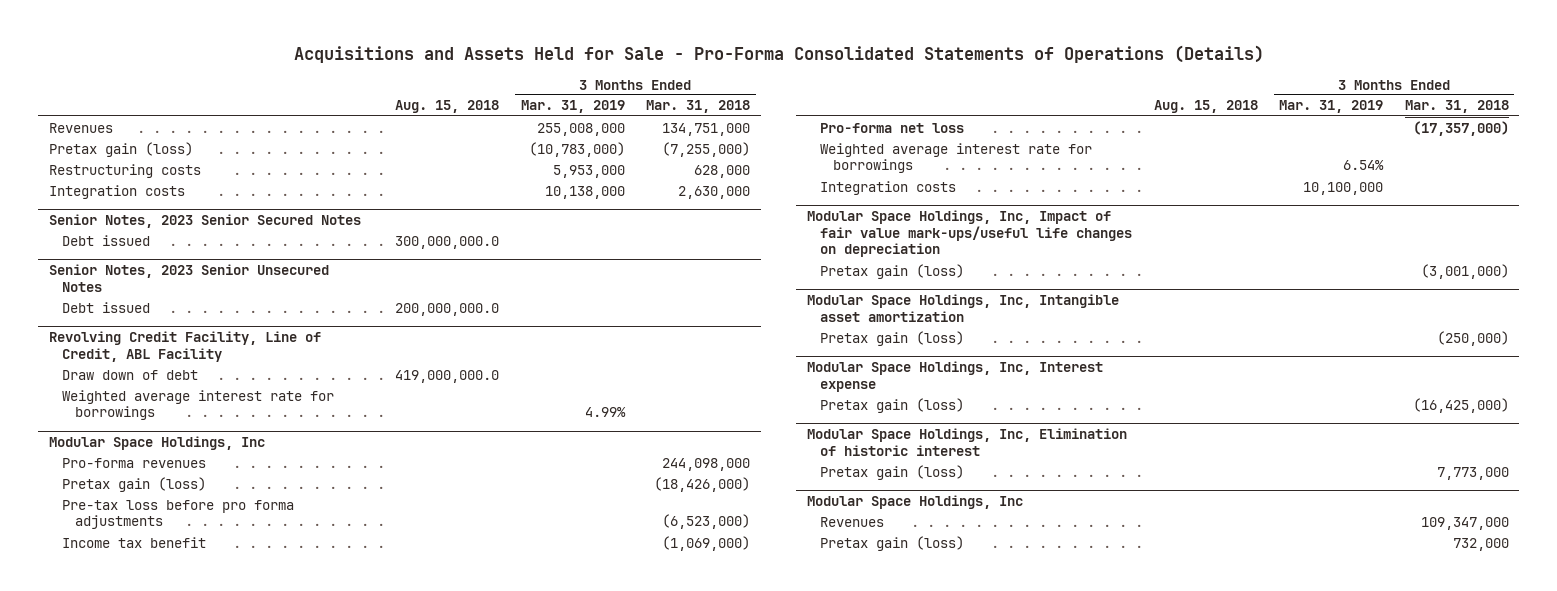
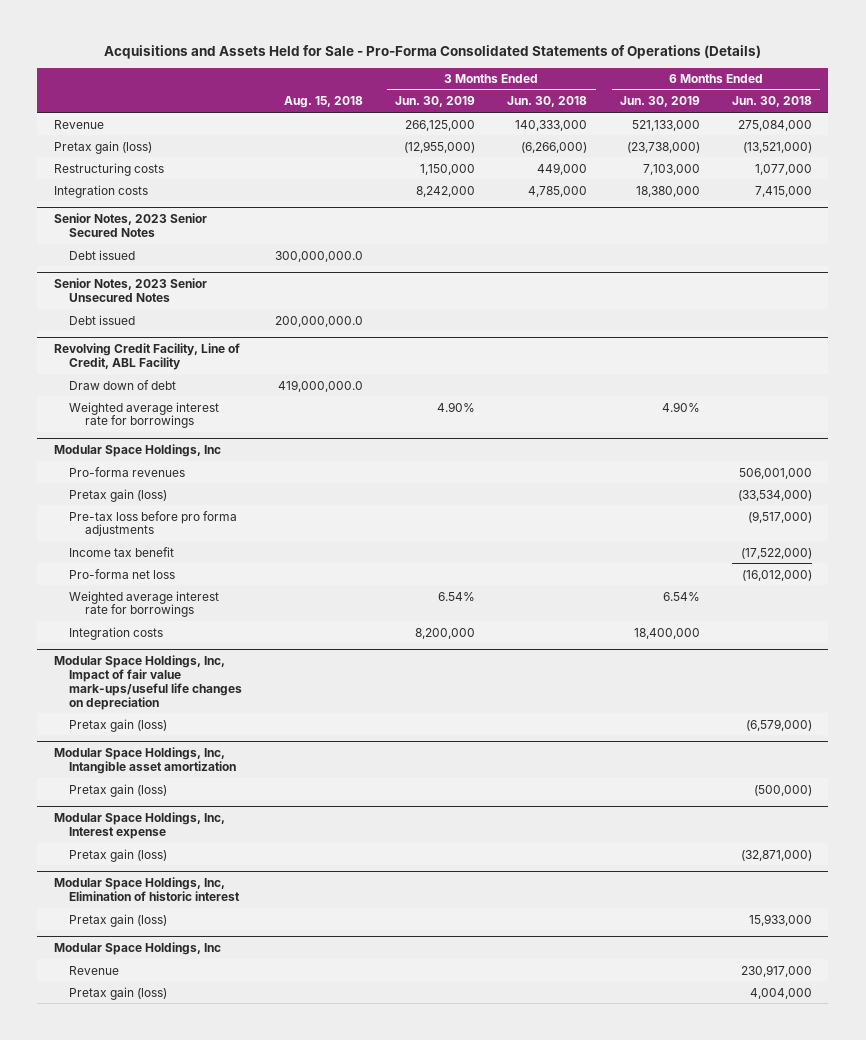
- | Aug. 15, 2018 | 3 Months Ended Mar. 31, 2019 | 3 Months Ended Mar. 31, 2018
+ | Aug. 15, 2018 | 3 Months Ended Jun. 30, 2019 | 3 Months Ended Jun. 30, 2018 | 6 Months Ended Jun. 30, 2019 | 6 Months Ended Jun. 30, 2018
- Revenues | | 255,008,000 | 134,751,000
+ Revenue | | 266,125,000 | 140,333,000 | 521,133,000 | 275,084,000
@ Modular Space Holdings, Inc
- Revenues | | | 109,347,000
+ Revenue | | | | | 230,917,000

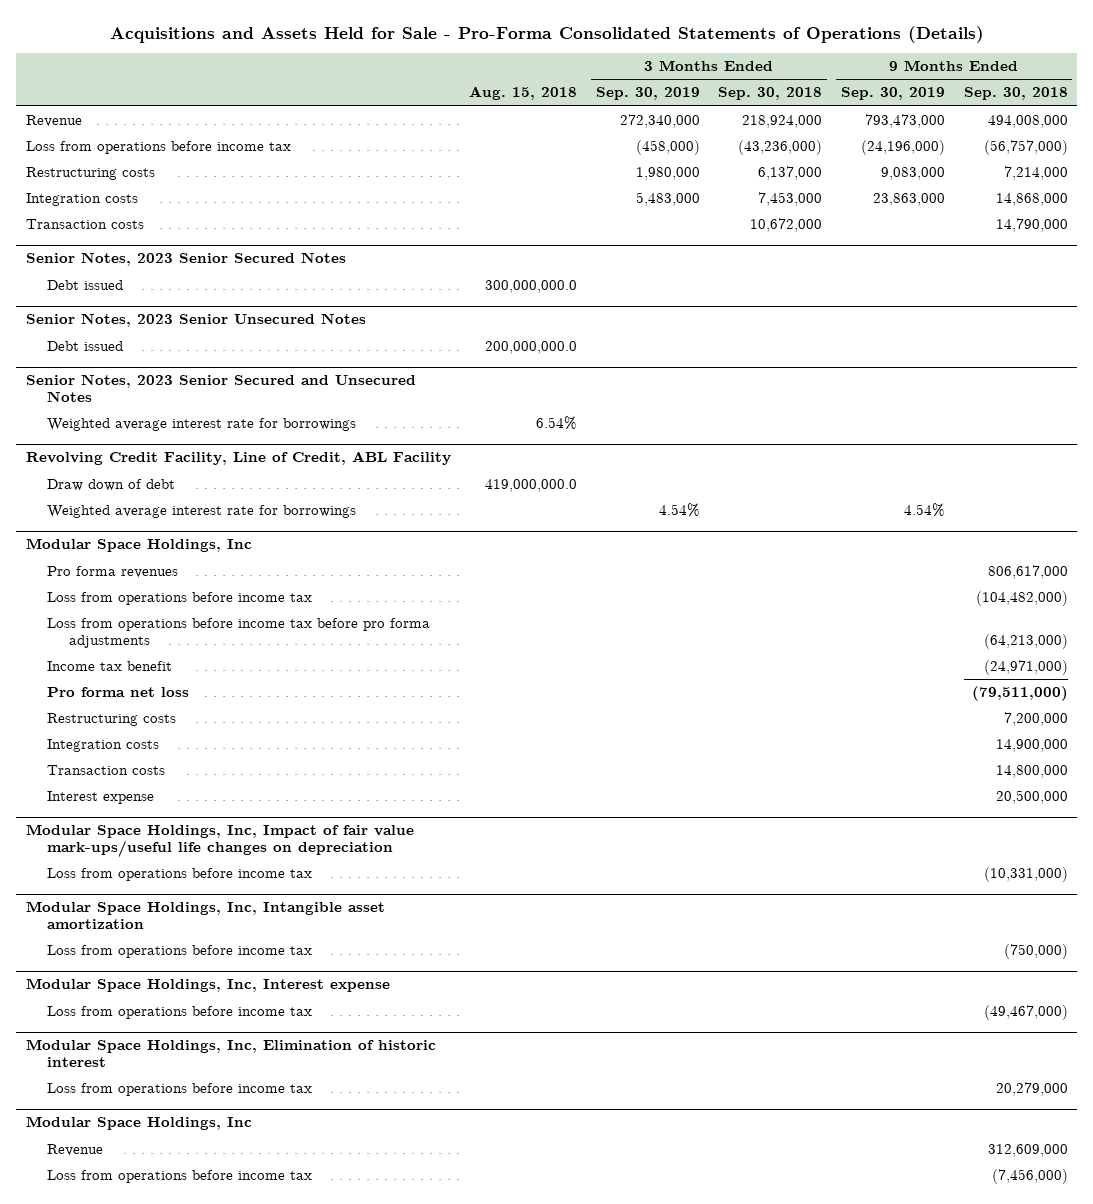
- | Aug. 15, 2018 | 3 Months Ended Jun. 30, 2019 | 3 Months Ended Jun. 30, 2018 | 6 Months Ended Jun. 30, 2019 | 6 Months Ended Jun. 30, 2018
+ | Aug. 15, 2018 | 3 Months Ended Sep. 30, 2019 | 3 Months Ended Sep. 30, 2018 | 9 Months Ended Sep. 30, 2019 | 9 Months Ended Sep. 30, 2018
- Pretax gain (loss) | | (12,955,000) | (6,266,000) | (23,738,000) | (13,521,000)
+ Loss from operations before income tax | | (458,000) | (43,236,000) | (24,196,000) | (56,757,000)
+ Transaction costs | | | 10,672,000 | | 14,790,000
+ Senior Notes, 2023 Senior Secured and Unsecured Notes
+ Weighted average interest rate for borrowings | 6.54% | | | |
@ Modular Space Holdings, Inc
- Pro-forma revenues | | | | | 506,001,000
- Pretax gain (loss) | | | | | (33,534,000)
- Pre-tax loss before pro forma adjustments | | | | | (9,517,000)
+ Pro forma revenues | | | | | 806,617,000
+ Loss from operations before income tax | | | | | (104,482,000)
+ Loss from operations before income tax before pro forma adjustments | | | | | (64,213,000)
- Pro-forma net loss | | | | | (16,012,000)
- Weighted average interest rate for borrowings | | 6.54% | | 6.54% |
+ Pro forma net loss | | | | | (79,511,000)
+ Restructuring costs | | | | | 7,200,000
+ Transaction costs | | | | | 14,800,000
+ Interest expense | | | | | 20,500,000
@ Modular Space Holdings, Inc, Impact of fair value mark-ups/useful life changes on depreciation
- Pretax gain (loss) | | | | | (6,579,000)
+ Loss from operations before income tax | | | | | (10,331,000)
@ Modular Space Holdings, Inc, Intangible asset amortization
- Pretax gain (loss) | | | | | (500,000)
+ Loss from operations before income tax | | | | | (750,000)
@ Modular Space Holdings, Inc, Interest expense
- Pretax gain (loss) | | | | | (32,871,000)
+ Loss from operations before income tax | | | | | (49,467,000)
@ Modular Space Holdings, Inc, Elimination of historic interest
- Pretax gain (loss) | | | | | 15,933,000
+ Loss from operations before income tax | | | | | 20,279,000
@ Modular Space Holdings, Inc
- Pretax gain (loss) | | | | | 4,004,000
+ Loss from operations before income tax | | | | | (7,456,000)

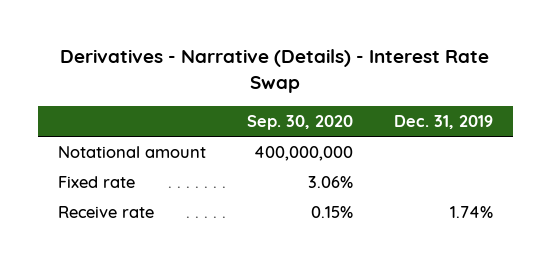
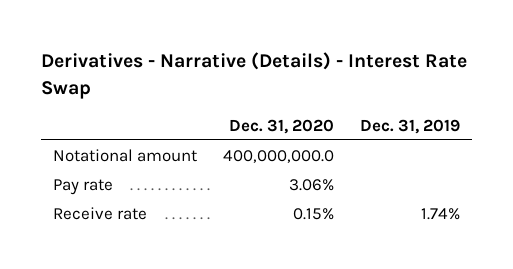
- | Sep. 30, 2020 | Dec. 31, 2019
+ | Dec. 31, 2020 | Dec. 31, 2019
- Fixed rate | 3.06% |
+ Pay rate | 3.06% |

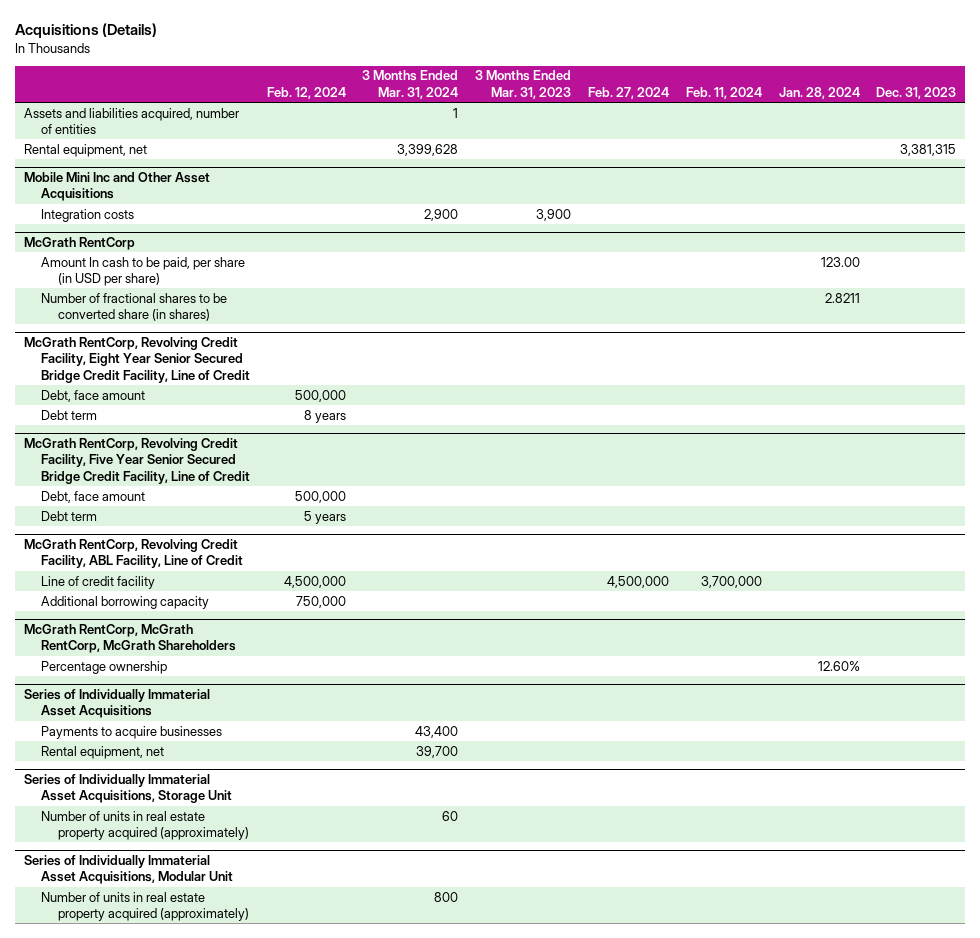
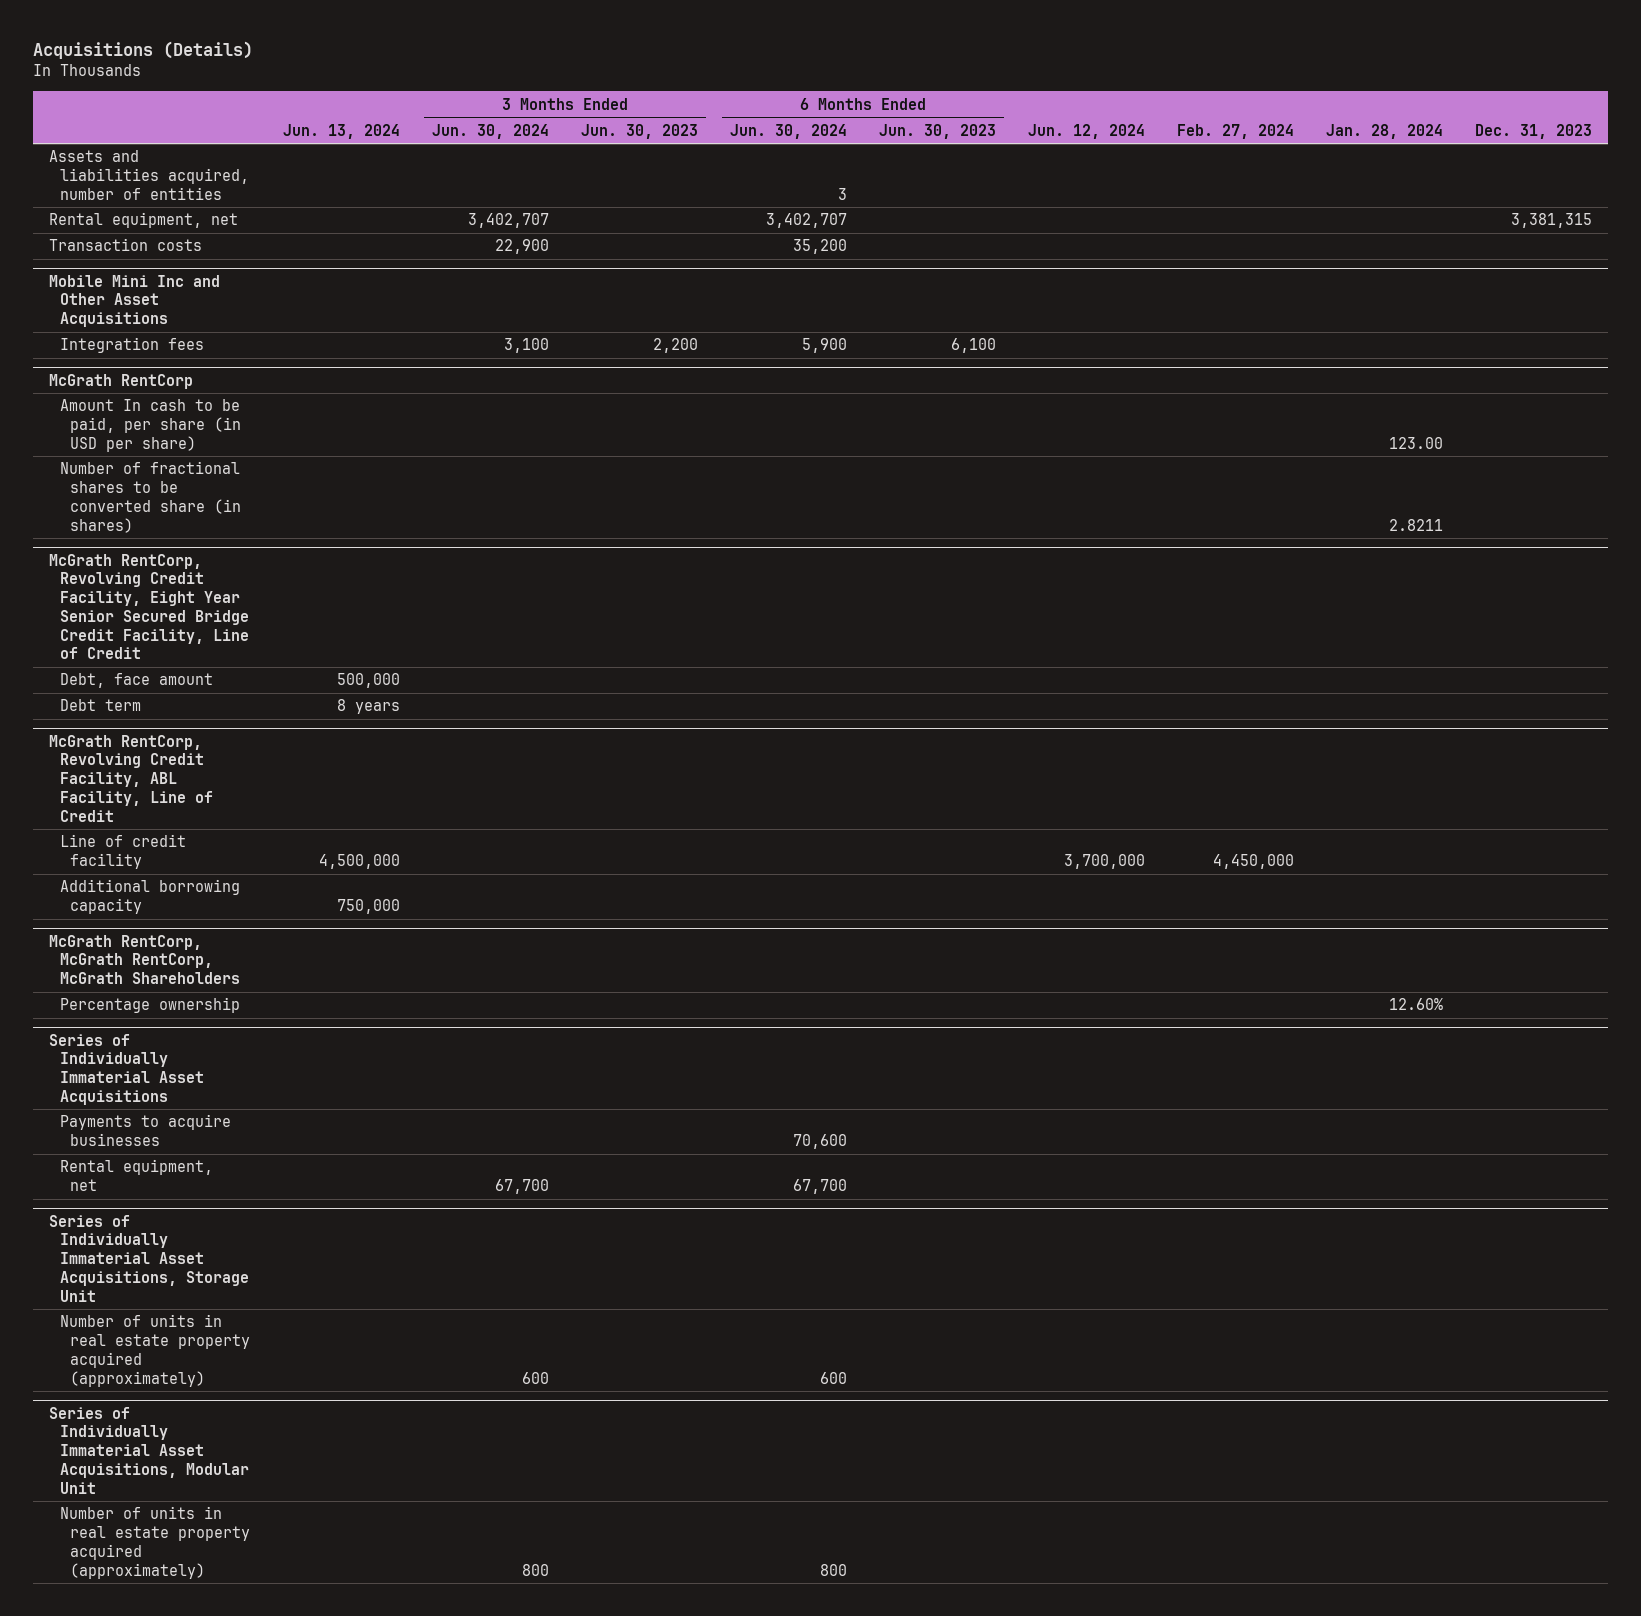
- | Feb. 12, 2024 | 3 Months Ended Mar. 31, 2024 | 3 Months Ended Mar. 31, 2023 | Feb. 27, 2024 | Feb. 11, 2024 | Jan. 28, 2024 | Dec. 31, 2023
+ | Jun. 13, 2024 | 3 Months Ended Jun. 30, 2024 | 3 Months Ended Jun. 30, 2023 | 6 Months Ended Jun. 30, 2024 | 6 Months Ended Jun. 30, 2023 | Jun. 12, 2024 | Feb. 27, 2024 | Jan. 28, 2024 | Dec. 31, 2023
+ Transaction costs | | 22,900 | | 35,200 | | | | |
@ Mobile Mini Inc and Other Asset Acquisitions
- Integration costs | | 2,900 | 3,900 | | | |
+ Integration fees | | 3,100 | 2,200 | 5,900 | 6,100 | | | |
- McGrath RentCorp, Revolving Credit Facility, Five Year Senior Secured Bridge Credit Facility, Line of Credit
- Debt, face amount | 500,000 | | | | | |
- Debt term | 5 years | | | | | |
@ McGrath RentCorp, Revolving Credit Facility, ABL Facility, Line of Credit
- Line of credit facility | 4,500,000 | | | 4,500,000 | 3,700,000 | |
+ Line of credit facility | 4,500,000 | | | | | 3,700,000 | 4,450,000 | |

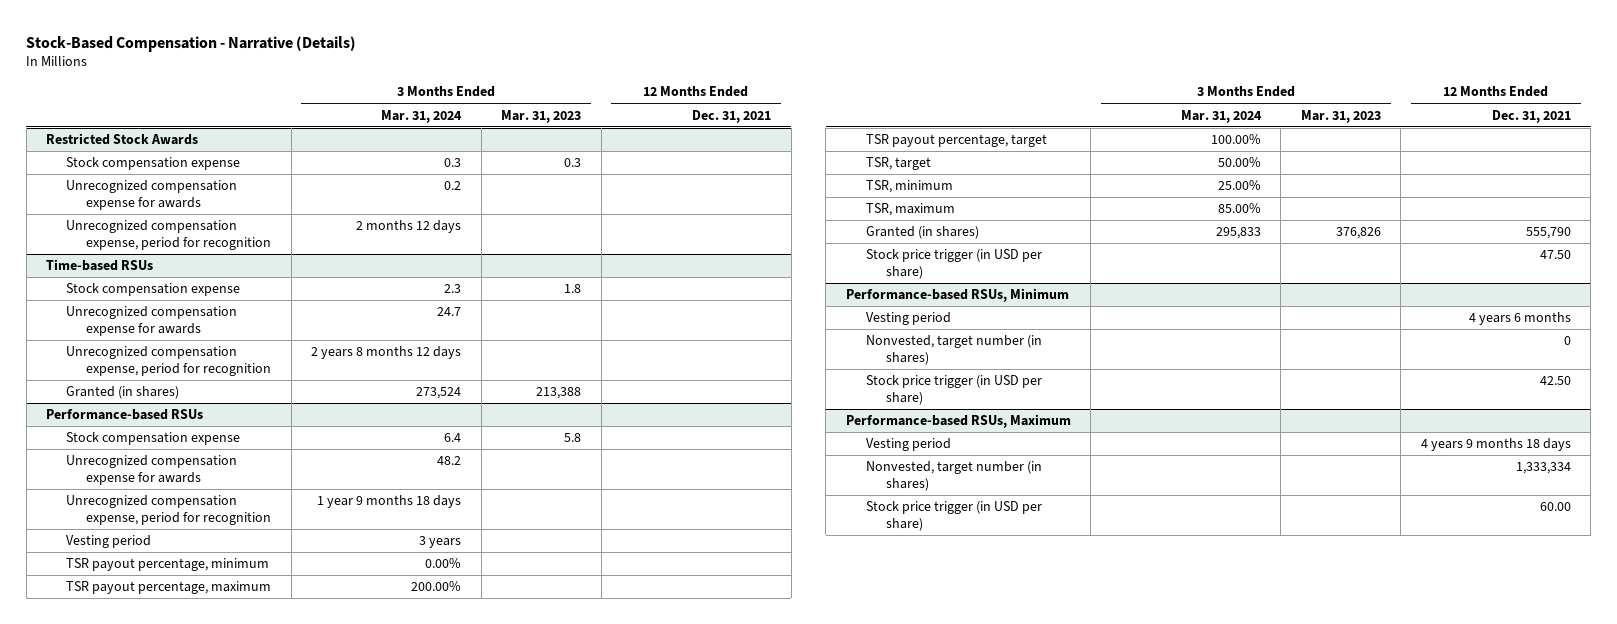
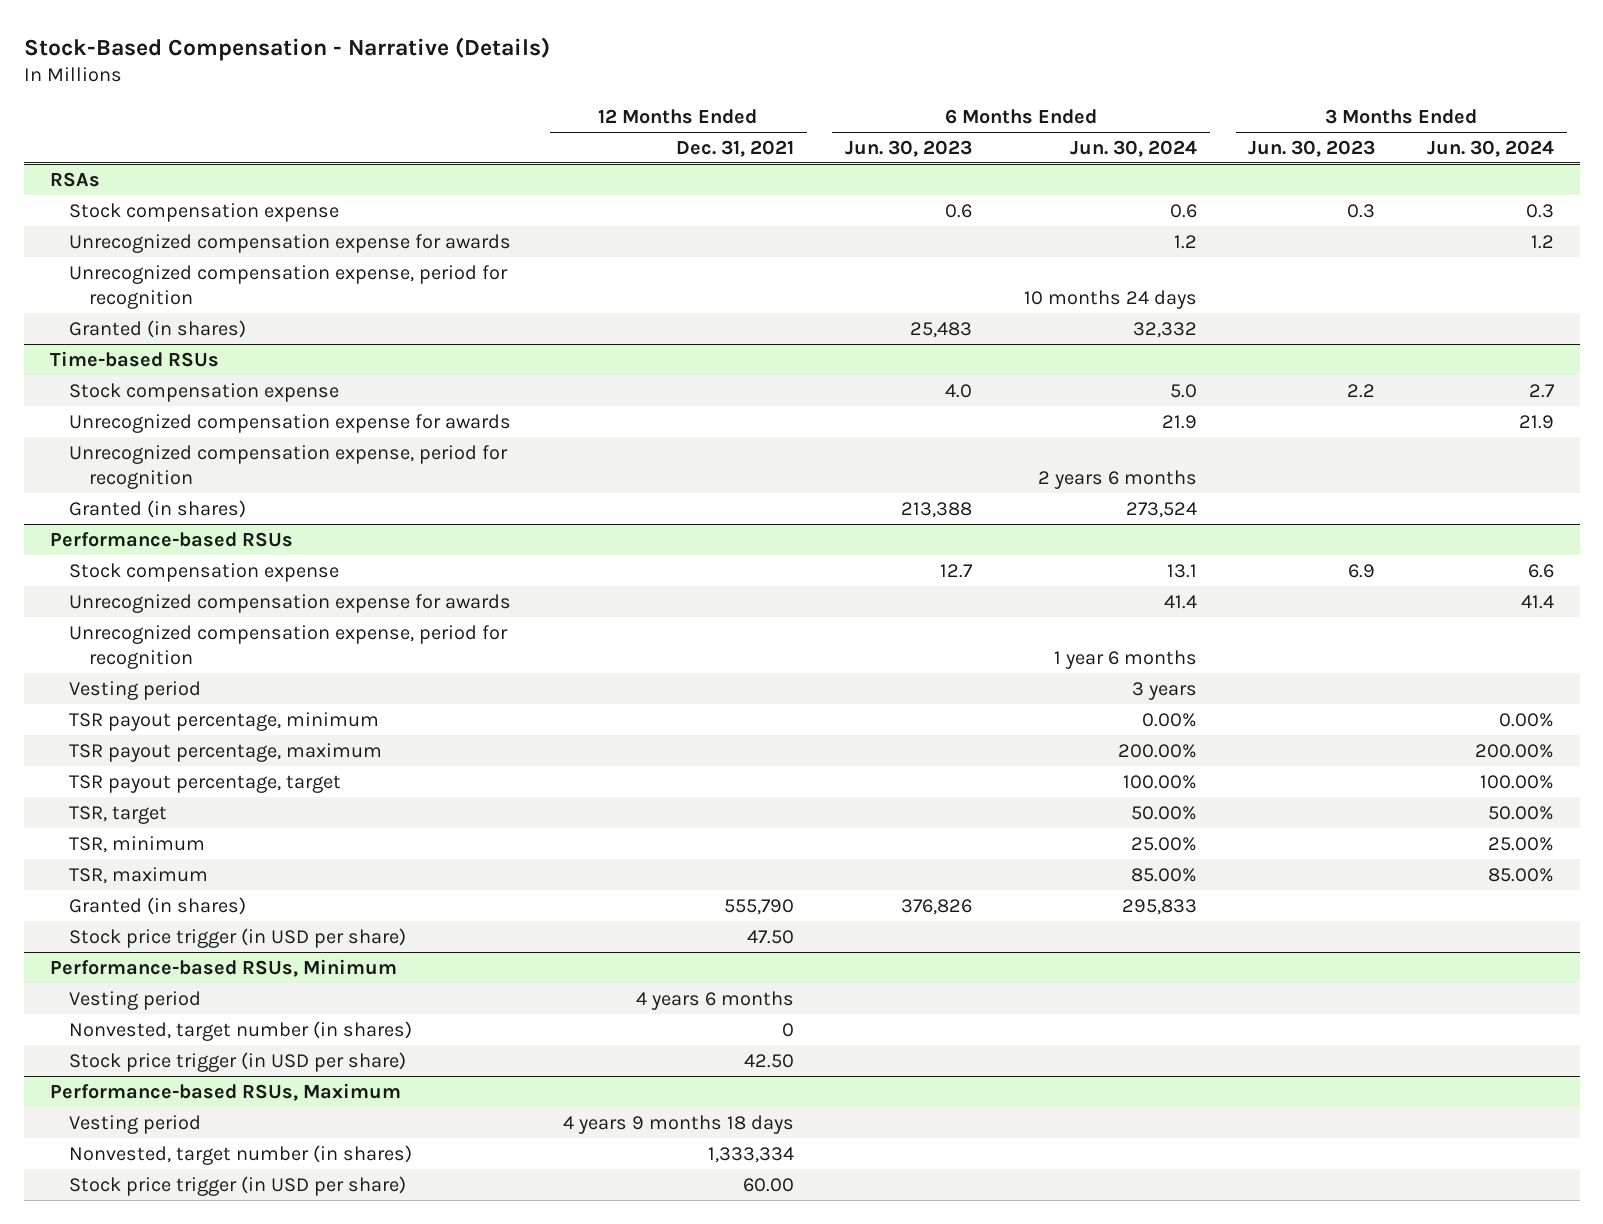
- | 3 Months Ended Mar. 31, 2024 | 3 Months Ended Mar. 31, 2023 | 12 Months Ended Dec. 31, 2021
+ | 12 Months Ended Dec. 31, 2021 | 6 Months Ended Jun. 30, 2023 | 6 Months Ended Jun. 30, 2024 | 3 Months Ended Jun. 30, 2023 | 3 Months Ended Jun. 30, 2024
- Restricted Stock Awards
+ RSAs
+ Granted (in shares) | | 25,483 | 32,332 | |

